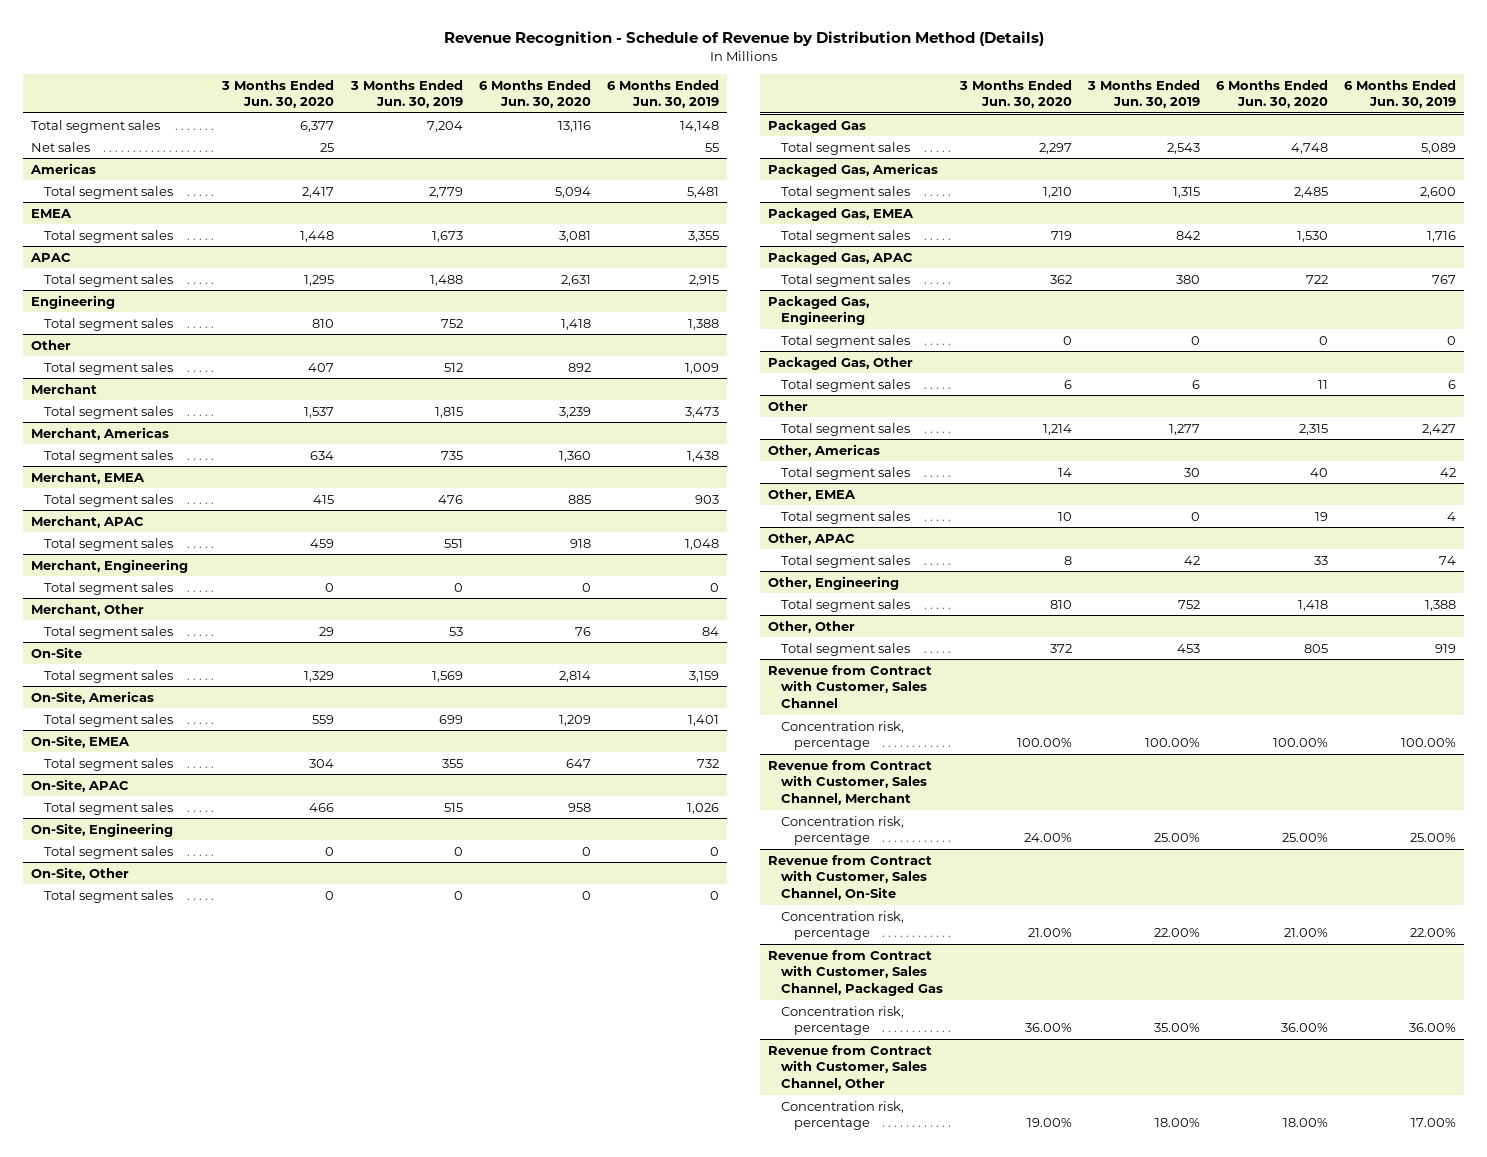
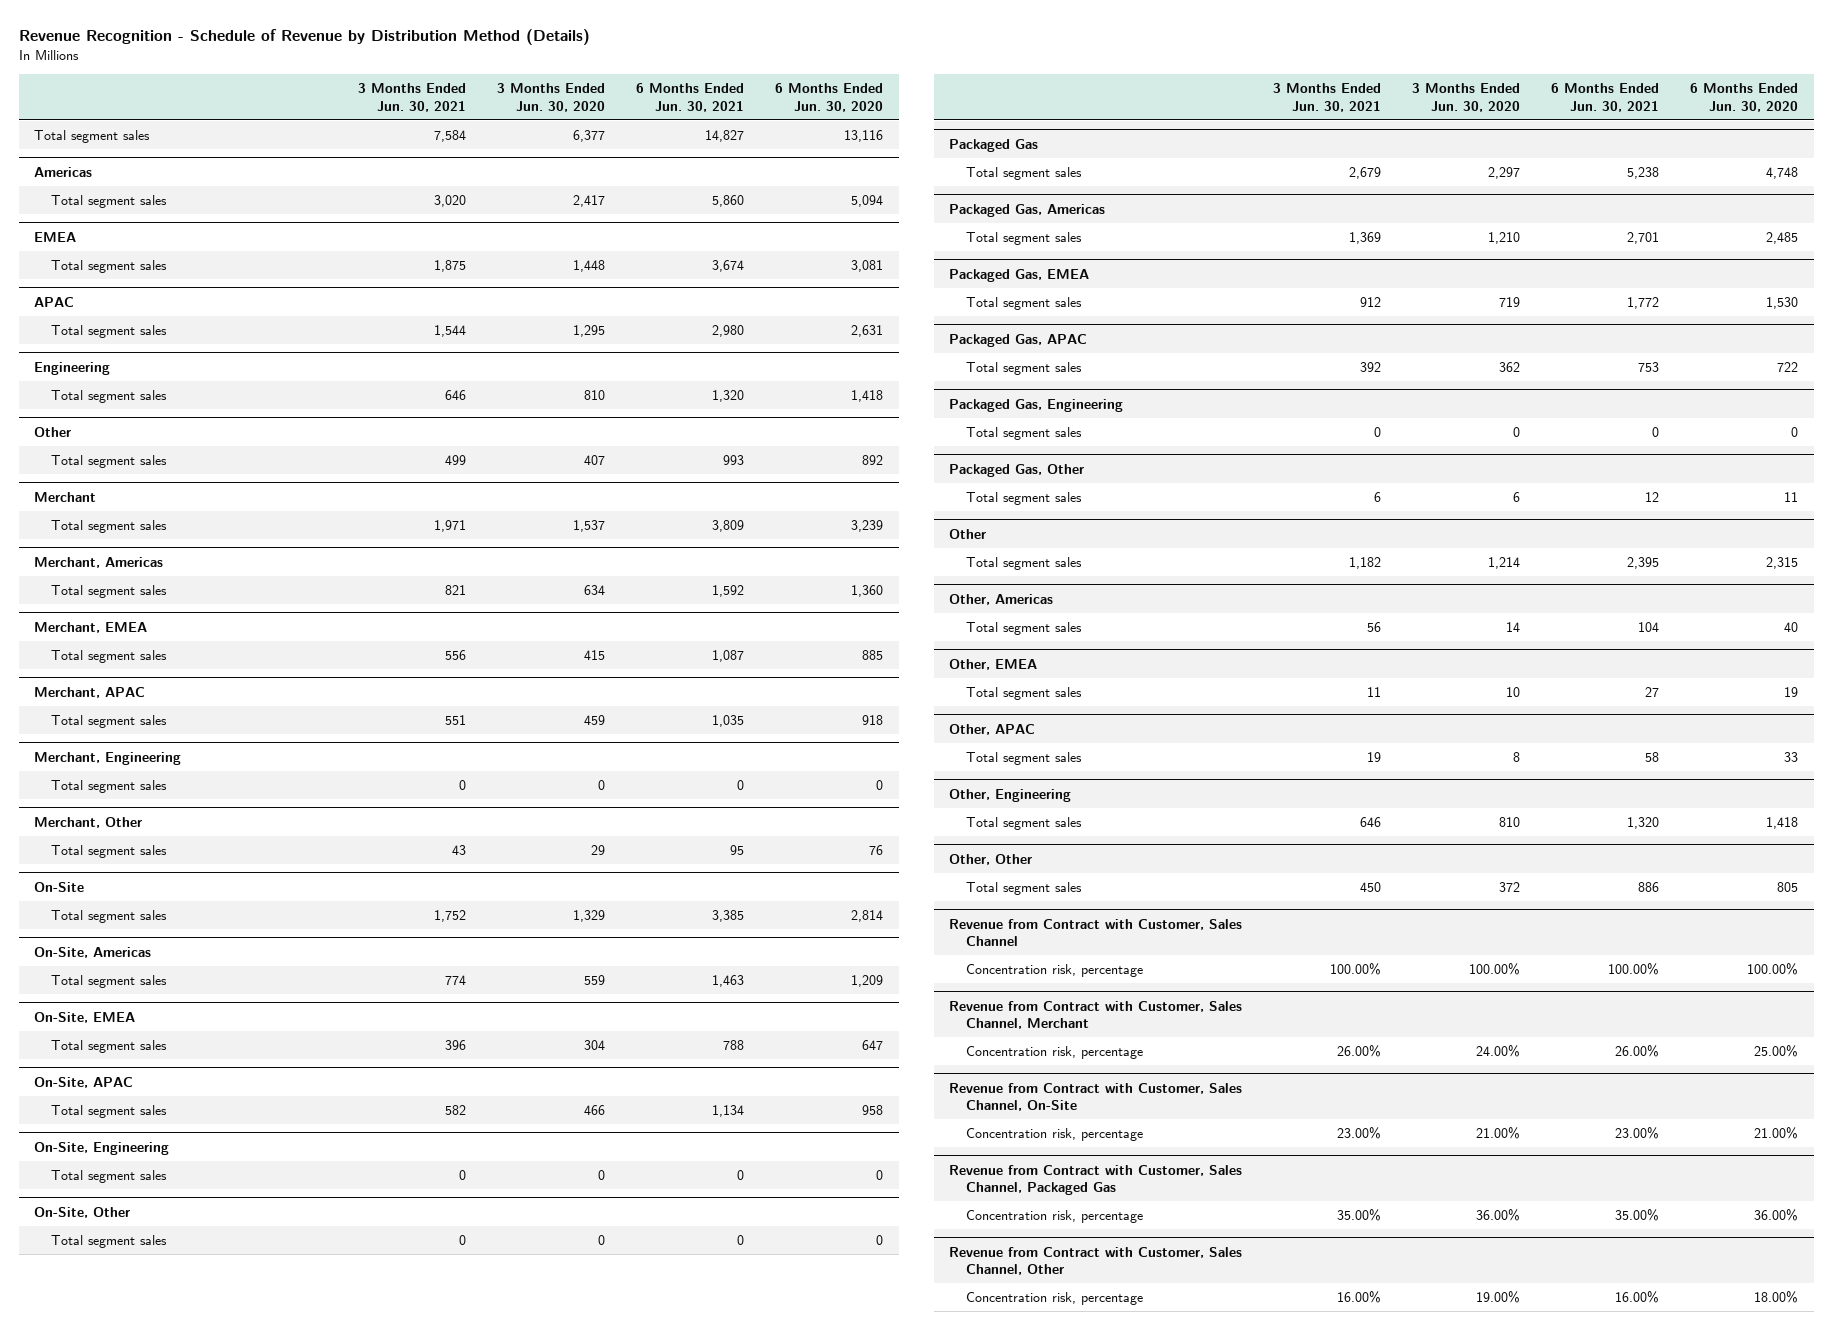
- | 3 Months Ended Jun. 30, 2020 | 3 Months Ended Jun. 30, 2019 | 6 Months Ended Jun. 30, 2020 | 6 Months Ended Jun. 30, 2019
+ | 3 Months Ended Jun. 30, 2021 | 3 Months Ended Jun. 30, 2020 | 6 Months Ended Jun. 30, 2021 | 6 Months Ended Jun. 30, 2020
- Net sales | 25 | | | 55

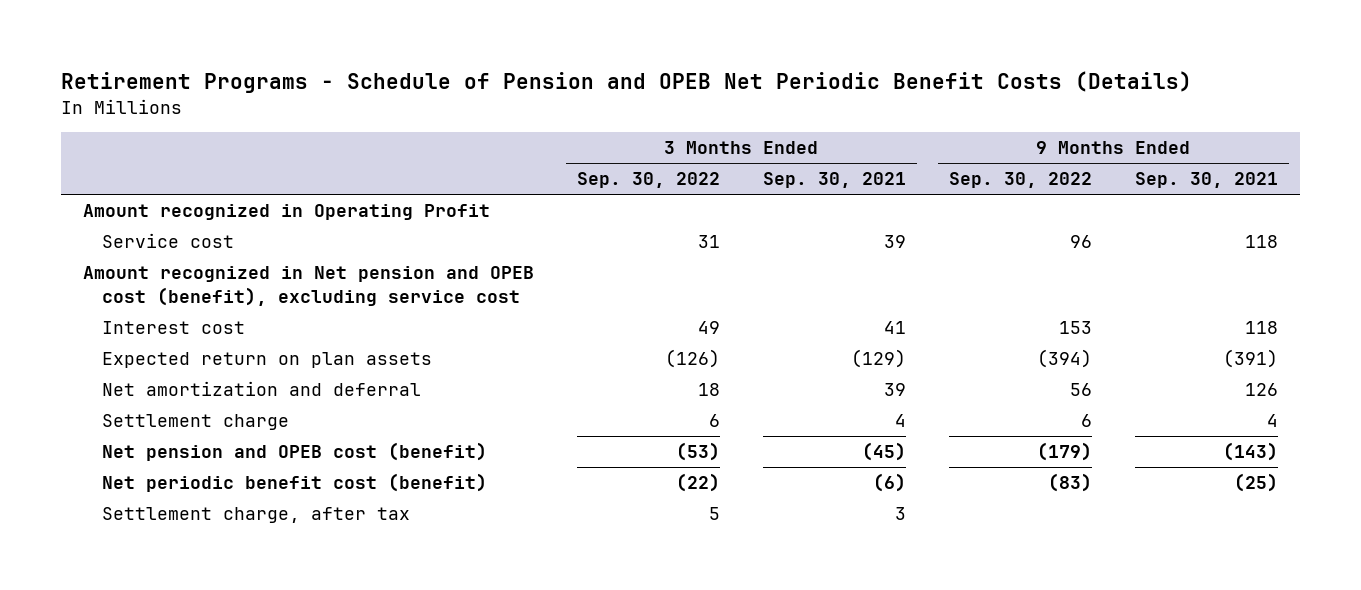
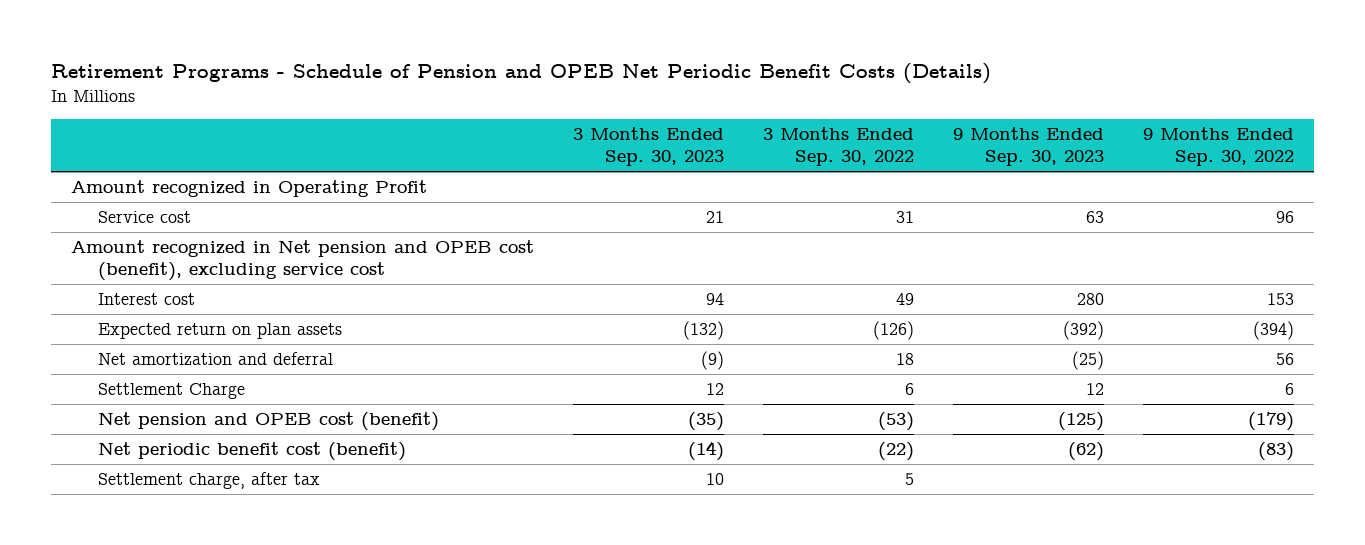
- | 3 Months Ended Sep. 30, 2022 | 3 Months Ended Sep. 30, 2021 | 9 Months Ended Sep. 30, 2022 | 9 Months Ended Sep. 30, 2021
+ | 3 Months Ended Sep. 30, 2023 | 3 Months Ended Sep. 30, 2022 | 9 Months Ended Sep. 30, 2023 | 9 Months Ended Sep. 30, 2022
- Settlement charge | 6 | 4 | 6 | 4
+ Settlement Charge | 12 | 6 | 12 | 6

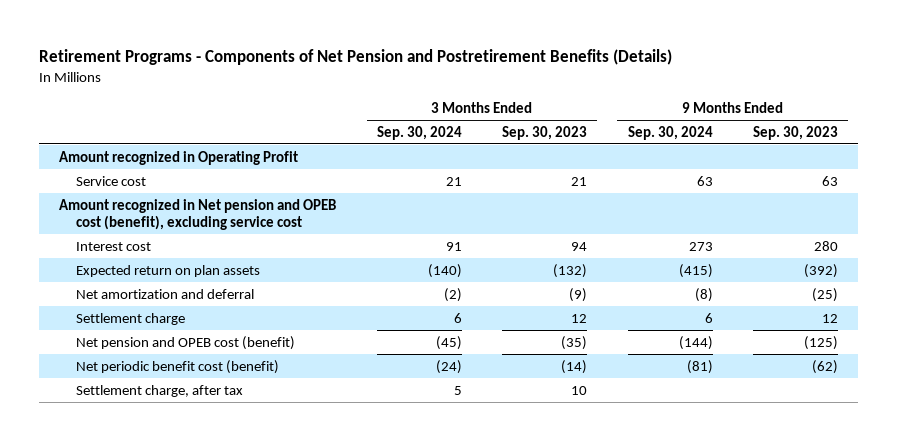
- Retirement Programs - Schedule of Pension and OPEB Net Periodic Benefit Costs (Details)
+ Retirement Programs - Components of Net Pension and Postretirement Benefits (Details)
- | 3 Months Ended Sep. 30, 2023 | 3 Months Ended Sep. 30, 2022 | 9 Months Ended Sep. 30, 2023 | 9 Months Ended Sep. 30, 2022
+ | 3 Months Ended Sep. 30, 2024 | 3 Months Ended Sep. 30, 2023 | 9 Months Ended Sep. 30, 2024 | 9 Months Ended Sep. 30, 2023
- Settlement Charge | 12 | 6 | 12 | 6
+ Settlement charge | 6 | 12 | 6 | 12

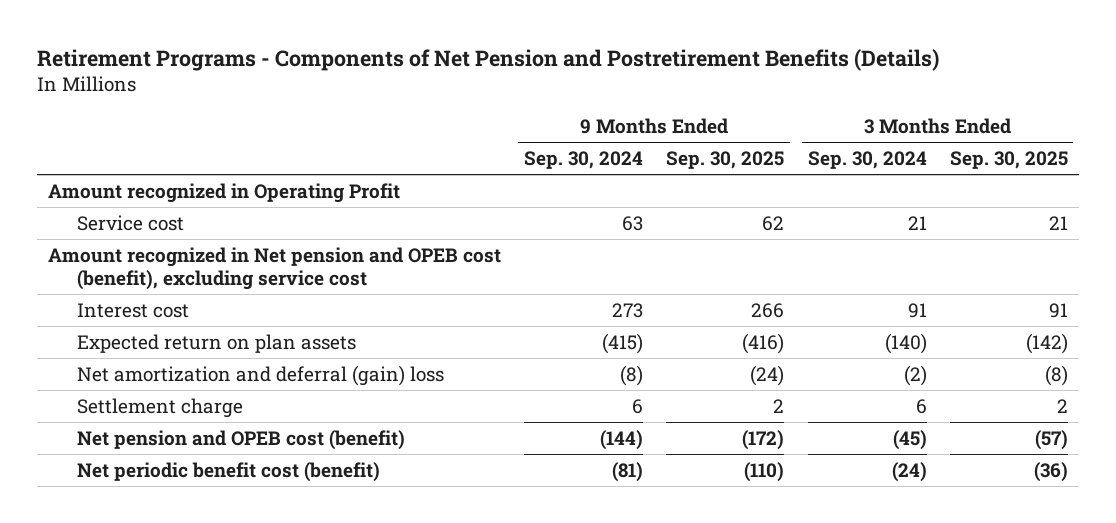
- | 3 Months Ended Sep. 30, 2024 | 3 Months Ended Sep. 30, 2023 | 9 Months Ended Sep. 30, 2024 | 9 Months Ended Sep. 30, 2023
+ | 9 Months Ended Sep. 30, 2024 | 9 Months Ended Sep. 30, 2025 | 3 Months Ended Sep. 30, 2024 | 3 Months Ended Sep. 30, 2025
- Net amortization and deferral | (2) | (9) | (8) | (25)
+ Net amortization and deferral (gain) loss | (8) | (24) | (2) | (8)
- Settlement charge, after tax | 5 | 10 | |

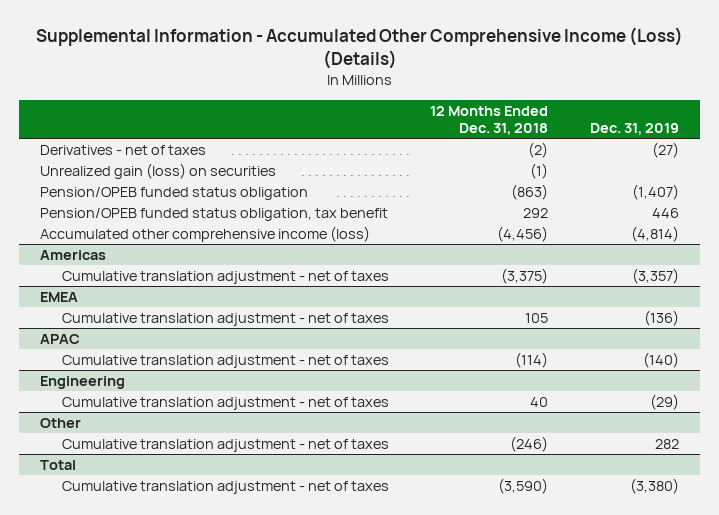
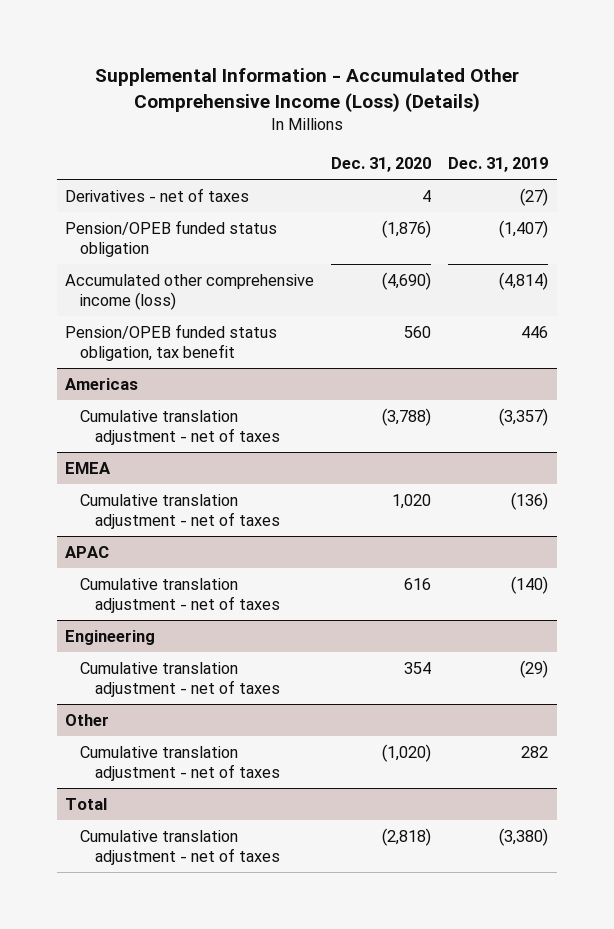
- | 12 Months Ended Dec. 31, 2018 | Dec. 31, 2019
+ | Dec. 31, 2020 | Dec. 31, 2019
- Unrealized gain (loss) on securities | (1) |
moved down: Pension/OPEB funded status obligation, tax benefit | 560 | 446

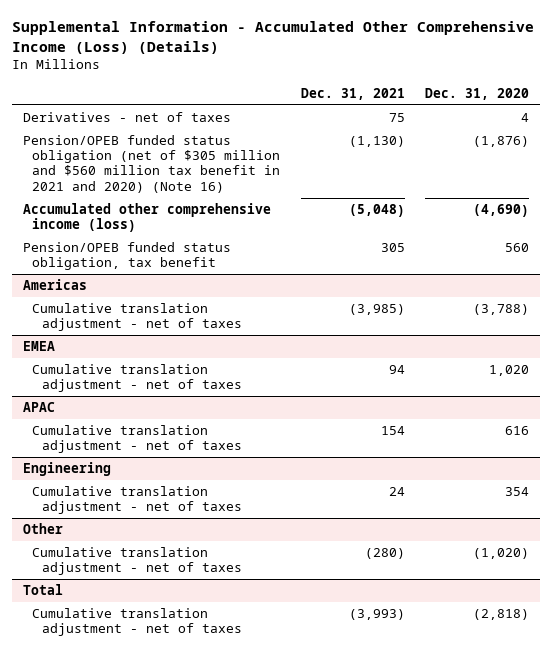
- | Dec. 31, 2020 | Dec. 31, 2019
+ | Dec. 31, 2021 | Dec. 31, 2020
- Pension/OPEB funded status obligation | (1,876) | (1,407)
+ Pension/OPEB funded status obligation (net of $305 million and $560 million tax benefit in 2021 and 2020) (Note 16) | (1,130) | (1,876)

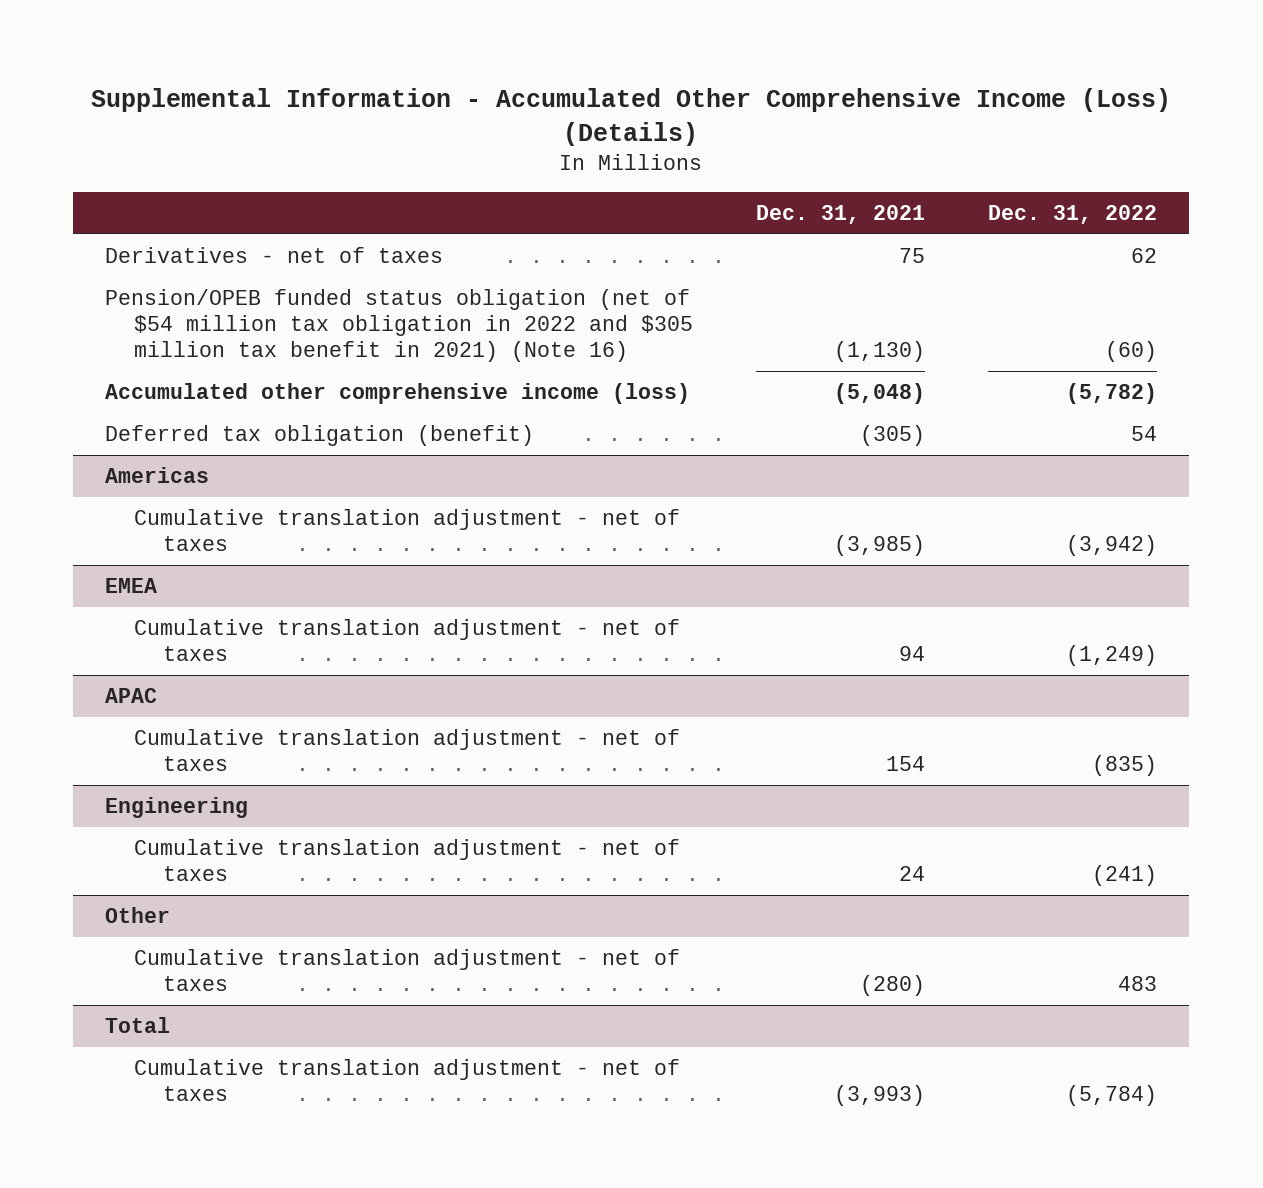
- | Dec. 31, 2021 | Dec. 31, 2020
+ | Dec. 31, 2021 | Dec. 31, 2022
- Pension/OPEB funded status obligation (net of $305 million and $560 million tax benefit in 2021 and 2020) (Note 16) | (1,130) | (1,876)
+ Pension/OPEB funded status obligation (net of $54 million tax obligation in 2022 and $305 million tax benefit in 2021) (Note 16) | (1,130) | (60)
- Pension/OPEB funded status obligation, tax benefit | 305 | 560
+ Deferred tax obligation (benefit) | (305) | 54

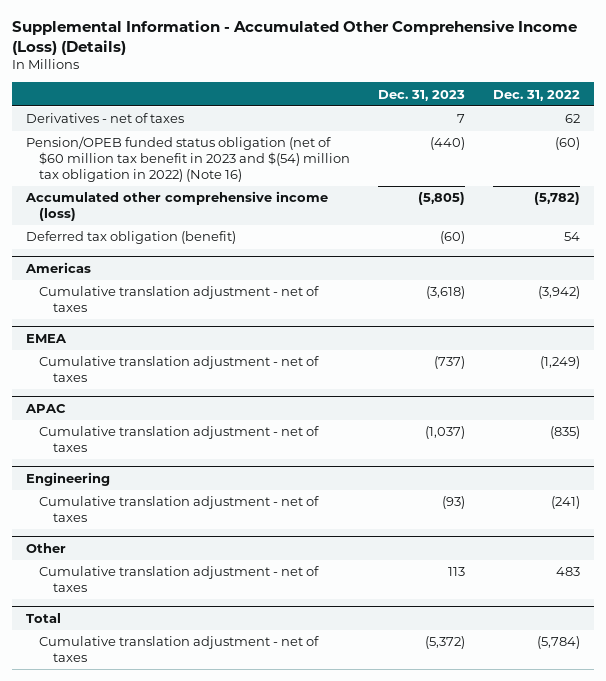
- | Dec. 31, 2021 | Dec. 31, 2022
+ | Dec. 31, 2023 | Dec. 31, 2022
- Pension/OPEB funded status obligation (net of $54 million tax obligation in 2022 and $305 million tax benefit in 2021) (Note 16) | (1,130) | (60)
+ Pension/OPEB funded status obligation (net of $60 million tax benefit in 2023 and $(54) million tax obligation in 2022) (Note 16) | (440) | (60)

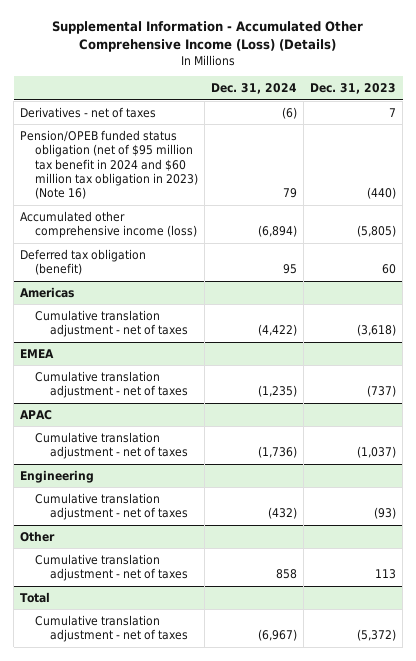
- | Dec. 31, 2023 | Dec. 31, 2022
+ | Dec. 31, 2024 | Dec. 31, 2023
- Pension/OPEB funded status obligation (net of $60 million tax benefit in 2023 and $(54) million tax obligation in 2022) (Note 16) | (440) | (60)
+ Pension/OPEB funded status obligation (net of $95 million tax benefit in 2024 and $60 million tax obligation in 2023) (Note 16) | 79 | (440)
- Deferred tax obligation (benefit) | (60) | 54
+ Deferred tax obligation (benefit) | 95 | 60

